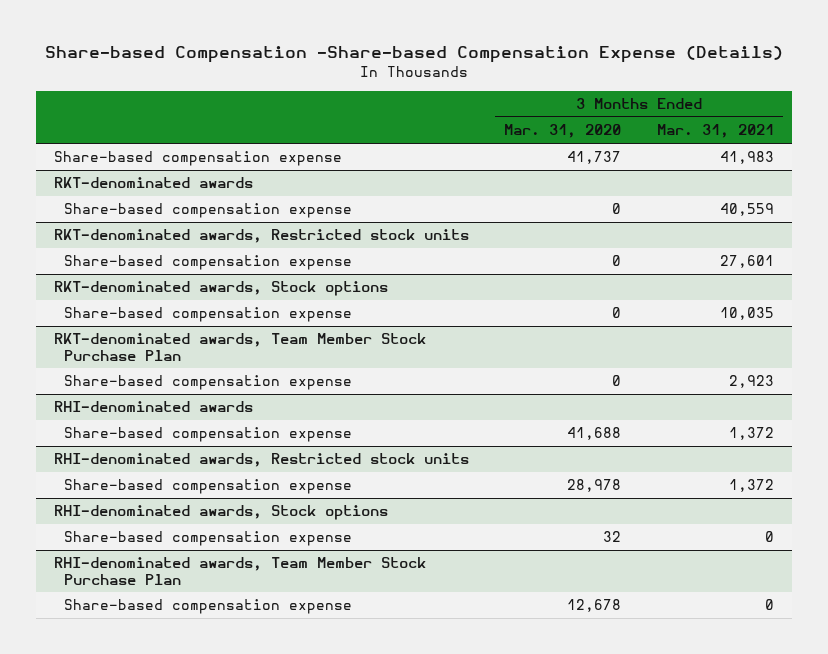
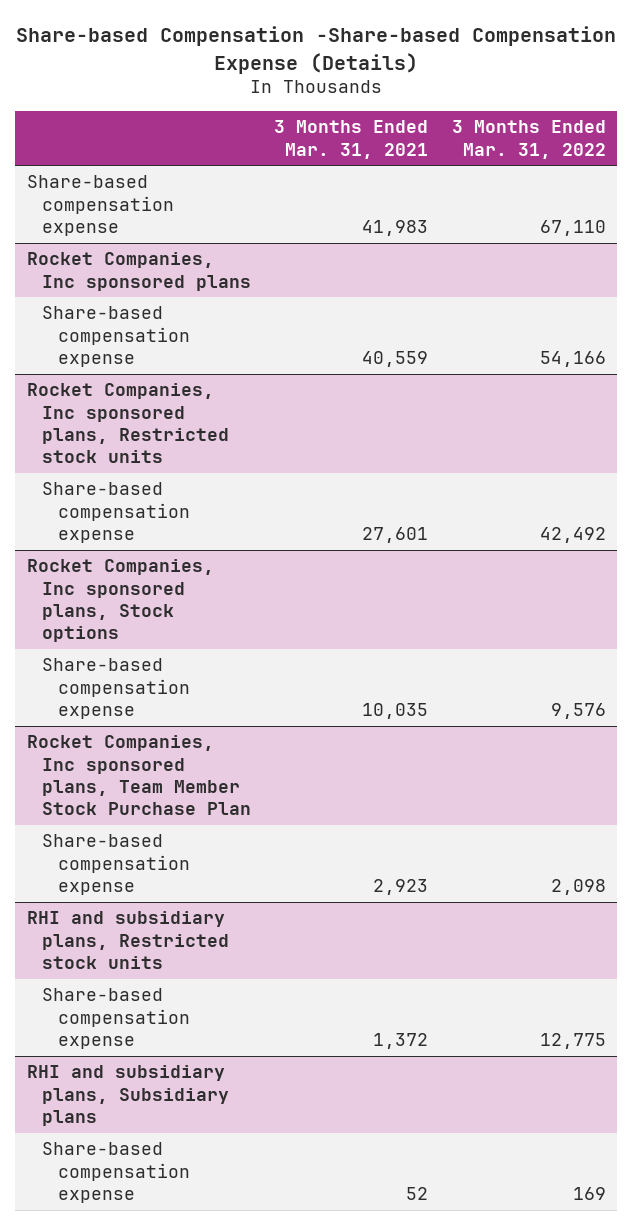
- | 3 Months Ended Mar. 31, 2020 | 3 Months Ended Mar. 31, 2021
+ | 3 Months Ended Mar. 31, 2021 | 3 Months Ended Mar. 31, 2022
- RKT-denominated awards
+ Rocket Companies, Inc sponsored plans
- RKT-denominated awards, Restricted stock units
+ Rocket Companies, Inc sponsored plans, Restricted stock units
- RKT-denominated awards, Stock options
+ Rocket Companies, Inc sponsored plans, Stock options
- RKT-denominated awards, Team Member Stock Purchase Plan
+ Rocket Companies, Inc sponsored plans, Team Member Stock Purchase Plan
- RHI-denominated awards
- Share-based compensation expense | 41,688 | 1,372
- RHI-denominated awards, Restricted stock units
+ RHI and subsidiary plans, Restricted stock units
- RHI-denominated awards, Stock options
- Share-based compensation expense | 32 | 0
- RHI-denominated awards, Team Member Stock Purchase Plan
- Share-based compensation expense | 12,678 | 0
+ RHI and subsidiary plans, Subsidiary plans
+ Share-based compensation expense | 52 | 169

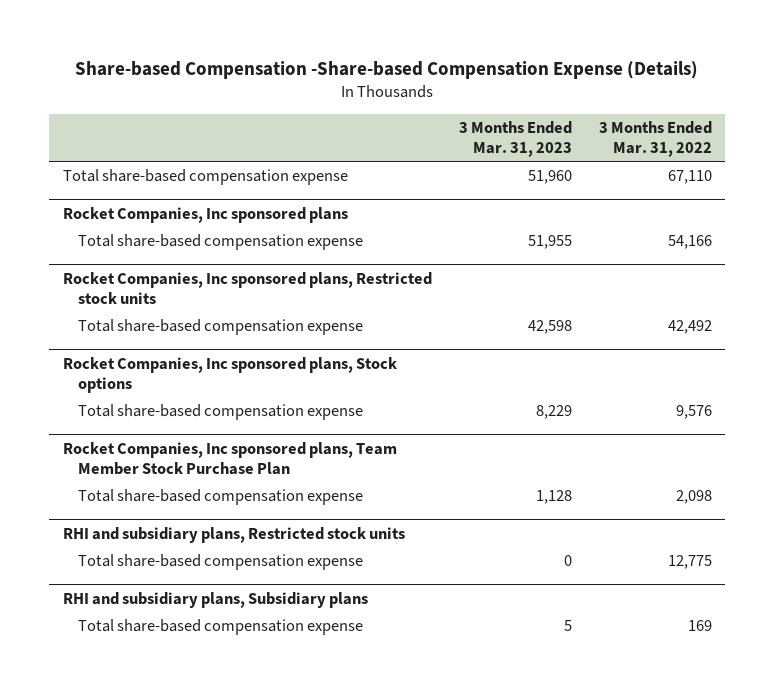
- | 3 Months Ended Mar. 31, 2021 | 3 Months Ended Mar. 31, 2022
+ | 3 Months Ended Mar. 31, 2023 | 3 Months Ended Mar. 31, 2022
- Share-based compensation expense | 41,983 | 67,110
+ Total share-based compensation expense | 51,960 | 67,110
@ Rocket Companies, Inc sponsored plans
- Share-based compensation expense | 40,559 | 54,166
+ Total share-based compensation expense | 51,955 | 54,166
@ Rocket Companies, Inc sponsored plans, Restricted stock units
- Share-based compensation expense | 27,601 | 42,492
+ Total share-based compensation expense | 42,598 | 42,492
@ Rocket Companies, Inc sponsored plans, Stock options
- Share-based compensation expense | 10,035 | 9,576
+ Total share-based compensation expense | 8,229 | 9,576
@ Rocket Companies, Inc sponsored plans, Team Member Stock Purchase Plan
- Share-based compensation expense | 2,923 | 2,098
+ Total share-based compensation expense | 1,128 | 2,098
@ RHI and subsidiary plans, Restricted stock units
- Share-based compensation expense | 1,372 | 12,775
+ Total share-based compensation expense | 0 | 12,775
@ RHI and subsidiary plans, Subsidiary plans
- Share-based compensation expense | 52 | 169
+ Total share-based compensation expense | 5 | 169

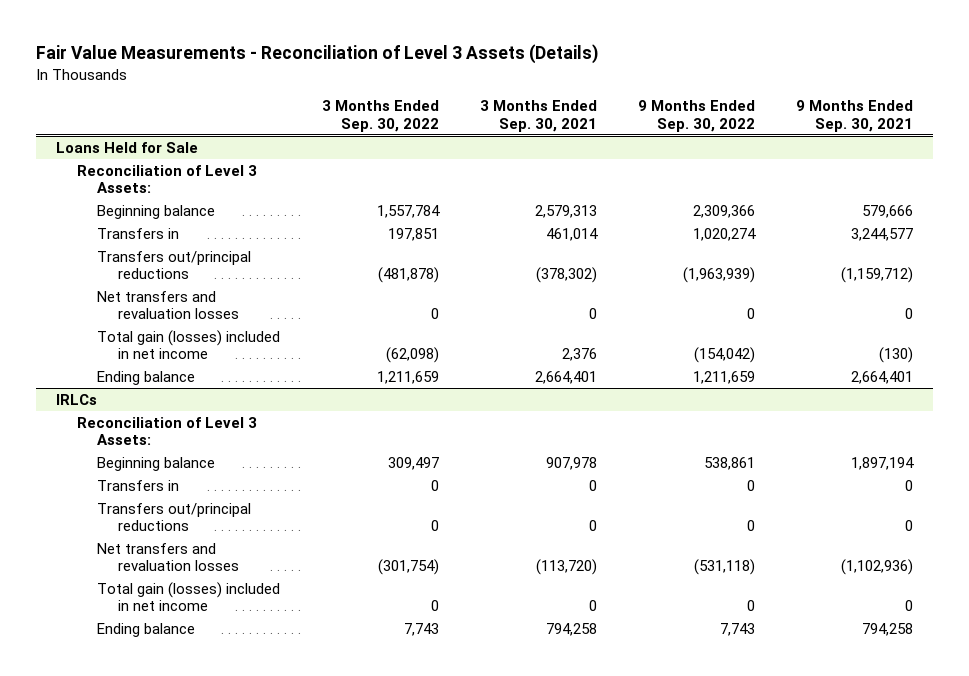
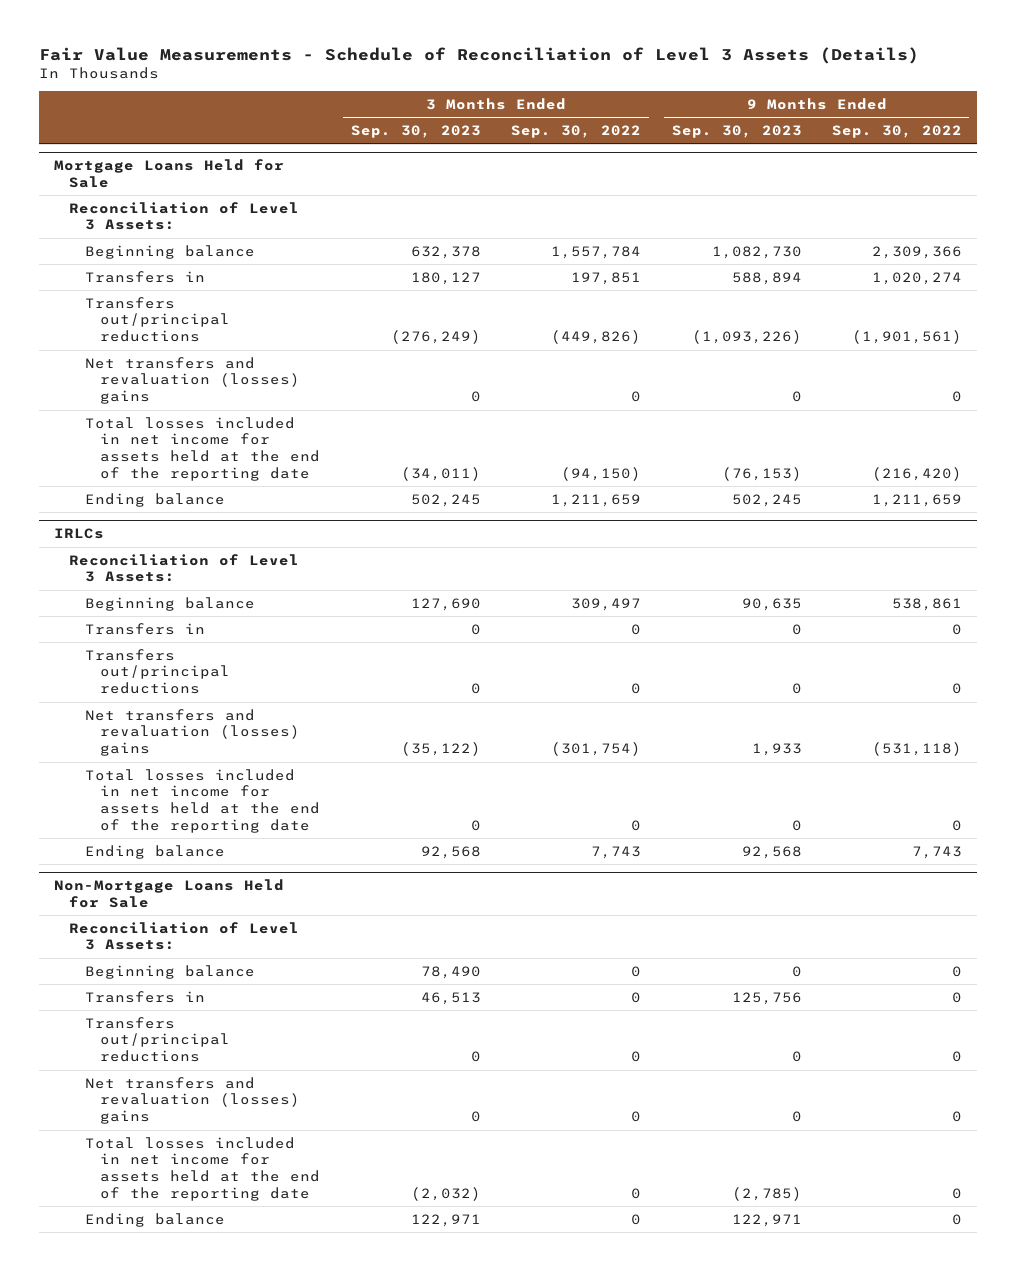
- Fair Value Measurements - Reconciliation of Level 3 Assets (Details)
+ Fair Value Measurements - Schedule of Reconciliation of Level 3 Assets (Details)
- | 3 Months Ended Sep. 30, 2022 | 3 Months Ended Sep. 30, 2021 | 9 Months Ended Sep. 30, 2022 | 9 Months Ended Sep. 30, 2021
+ | 3 Months Ended Sep. 30, 2023 | 3 Months Ended Sep. 30, 2022 | 9 Months Ended Sep. 30, 2023 | 9 Months Ended Sep. 30, 2022
- Loans Held for Sale
+ Mortgage Loans Held for Sale
- Transfers out/principal reductions | (481,878) | (378,302) | (1,963,939) | (1,159,712)
- Net transfers and revaluation losses | 0 | 0 | 0 | 0
- Total gain (losses) included in net income | (62,098) | 2,376 | (154,042) | (130)
+ Transfers out/principal reductions | (276,249) | (449,826) | (1,093,226) | (1,901,561)
+ Net transfers and revaluation (losses) gains | 0 | 0 | 0 | 0
+ Total losses included in net income for assets held at the end of the reporting date | (34,011) | (94,150) | (76,153) | (216,420)
@ IRLCs
- Net transfers and revaluation losses | (301,754) | (113,720) | (531,118) | (1,102,936)
- Total gain (losses) included in net income | 0 | 0 | 0 | 0
+ Net transfers and revaluation (losses) gains | (35,122) | (301,754) | 1,933 | (531,118)
+ Total losses included in net income for assets held at the end of the reporting date | 0 | 0 | 0 | 0
+ Non-Mortgage Loans Held for Sale
+ Reconciliation of Level 3 Assets:
+ Beginning balance | 78,490 | 0 | 0 | 0
+ Transfers in | 46,513 | 0 | 125,756 | 0
+ Transfers out/principal reductions | 0 | 0 | 0 | 0
+ Net transfers and revaluation (losses) gains | 0 | 0 | 0 | 0
+ Total losses included in net income for assets held at the end of the reporting date | (2,032) | 0 | (2,785) | 0
+ Ending balance | 122,971 | 0 | 122,971 | 0

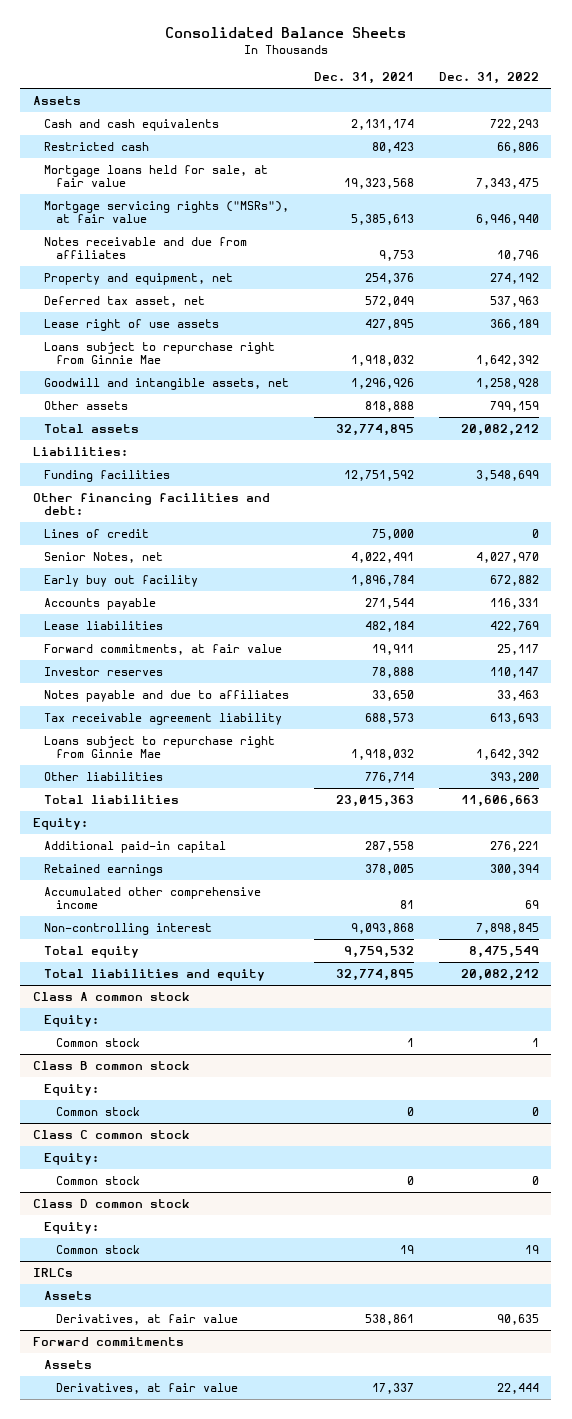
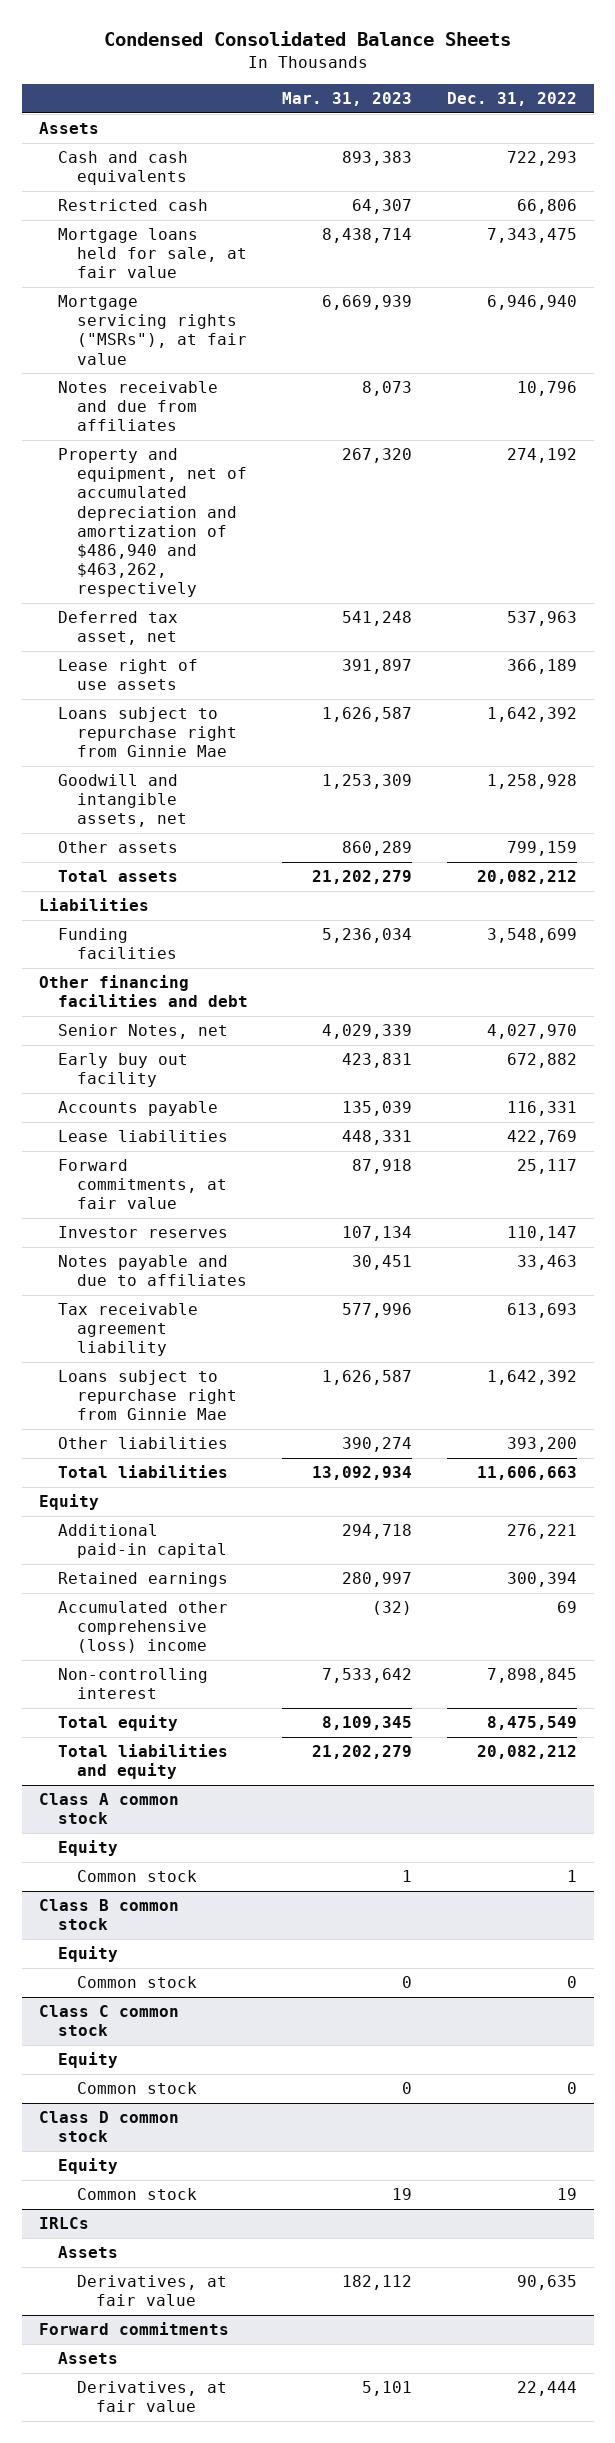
- Consolidated Balance Sheets
+ Condensed Consolidated Balance Sheets
- | Dec. 31, 2021 | Dec. 31, 2022
+ | Mar. 31, 2023 | Dec. 31, 2022
- Property and equipment, net | 254,376 | 274,192
+ Property and equipment, net of accumulated depreciation and amortization of $486,940 and $463,262, respectively | 267,320 | 274,192
- Liabilities:
+ Liabilities
- Other financing facilities and debt:
- Lines of credit | 75,000 | 0
+ Other financing facilities and debt
- Equity:
+ Equity
- Accumulated other comprehensive income | 81 | 69
+ Accumulated other comprehensive (loss) income | (32) | 69
@ Class A common stock
- Equity:
+ Equity
@ Class B common stock
- Equity:
+ Equity
@ Class C common stock
- Equity:
+ Equity
@ Class D common stock
- Equity:
+ Equity

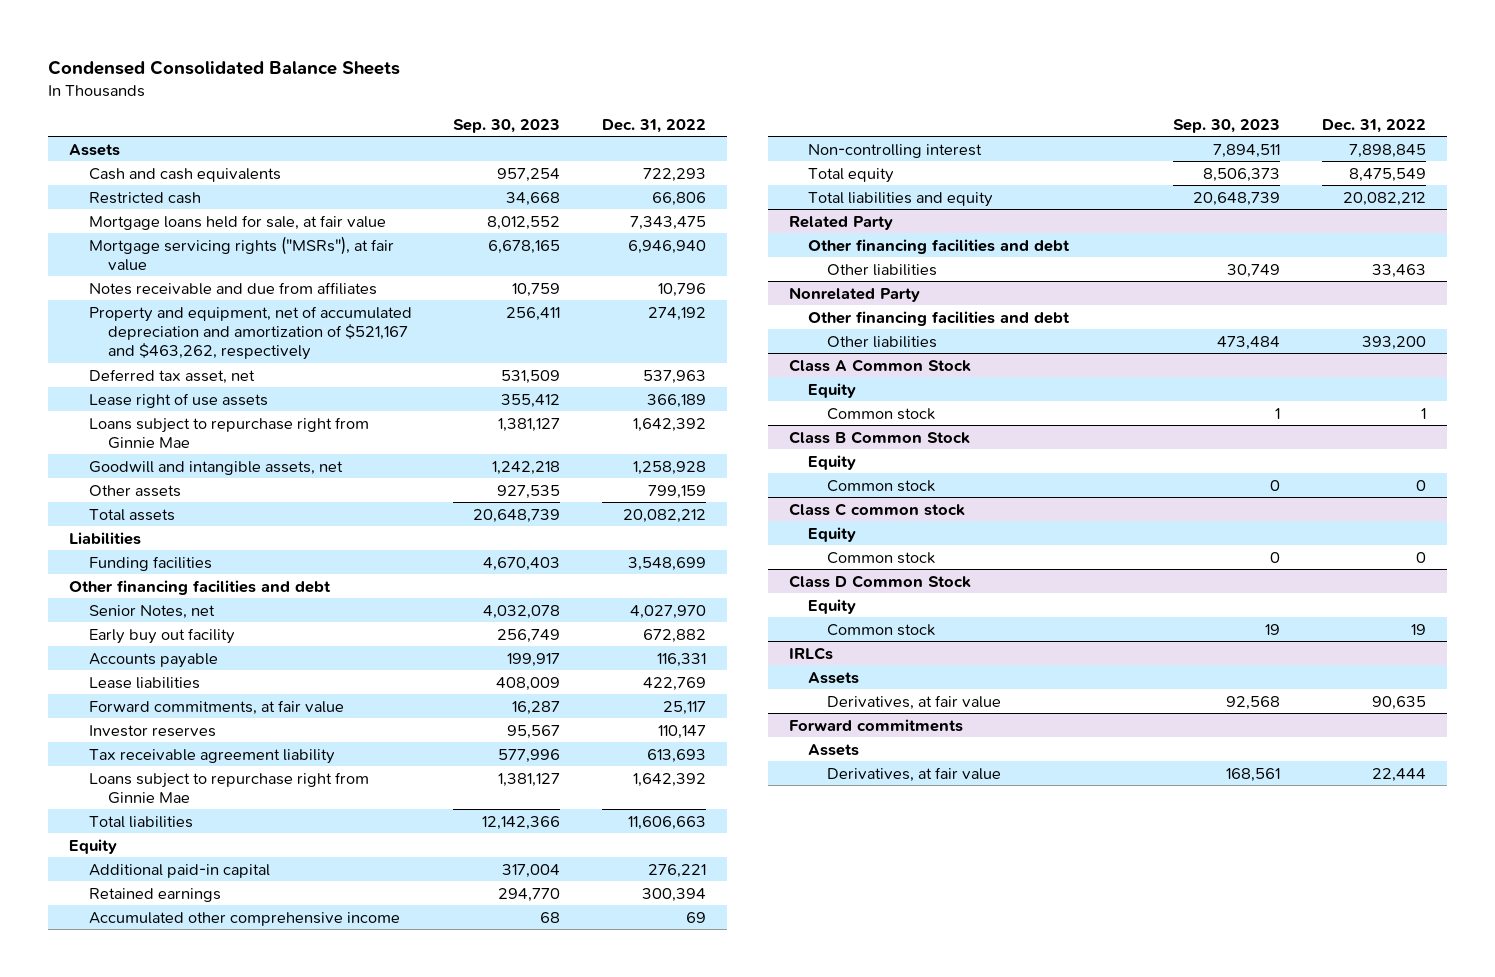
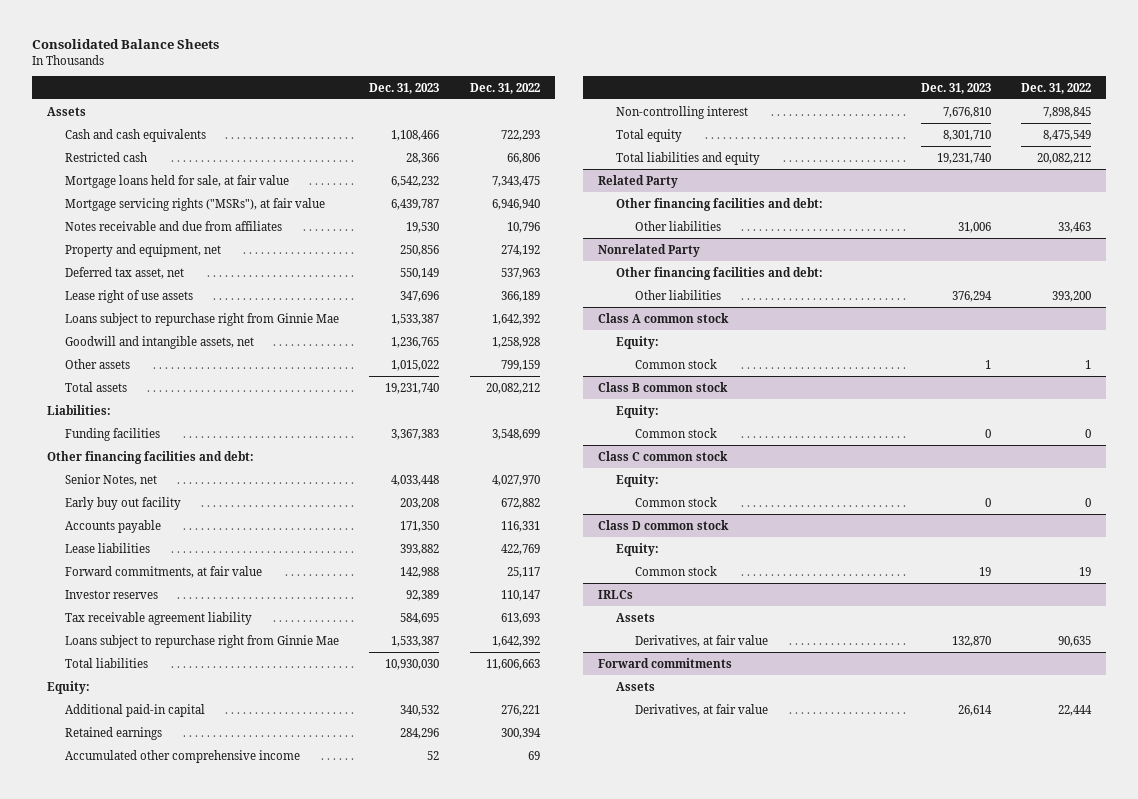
- Condensed Consolidated Balance Sheets
+ Consolidated Balance Sheets
- | Sep. 30, 2023 | Dec. 31, 2022
+ | Dec. 31, 2023 | Dec. 31, 2022
- Property and equipment, net of accumulated depreciation and amortization of $521,167 and $463,262, respectively | 256,411 | 274,192
+ Property and equipment, net | 250,856 | 274,192
- Liabilities
+ Liabilities:
- Other financing facilities and debt
+ Other financing facilities and debt:
- Equity
+ Equity:
@ Related Party
- Other financing facilities and debt
+ Other financing facilities and debt:
@ Nonrelated Party
- Other financing facilities and debt
+ Other financing facilities and debt:
- Class A Common Stock
- Equity
+ Class A common stock
+ Equity:
- Class B Common Stock
- Equity
+ Class B common stock
+ Equity:
@ Class C common stock
- Equity
+ Equity:
- Class D Common Stock
- Equity
+ Class D common stock
+ Equity:

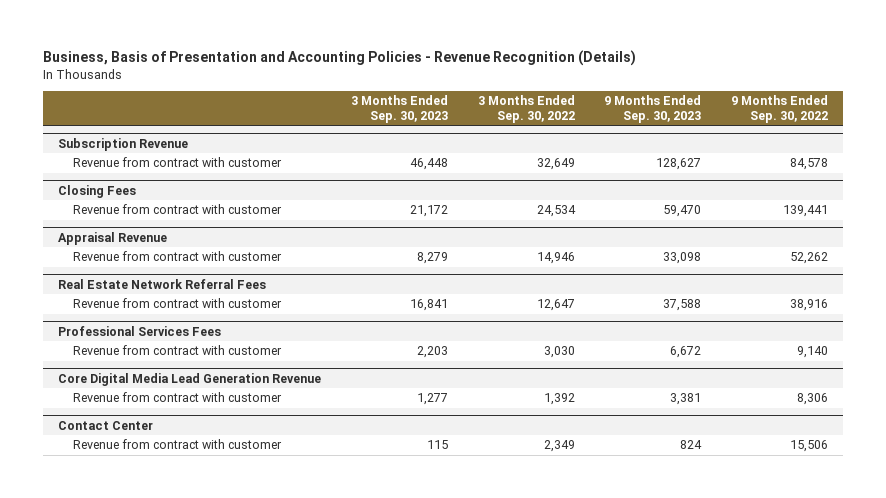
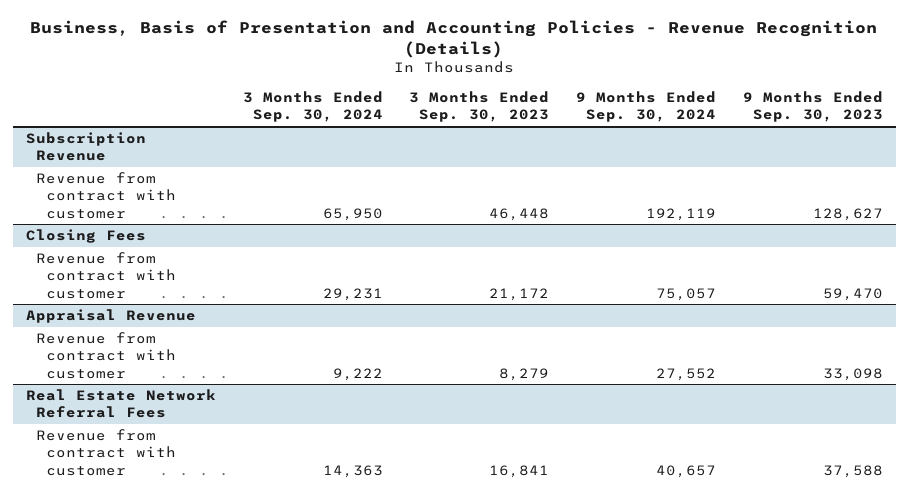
- | 3 Months Ended Sep. 30, 2023 | 3 Months Ended Sep. 30, 2022 | 9 Months Ended Sep. 30, 2023 | 9 Months Ended Sep. 30, 2022
+ | 3 Months Ended Sep. 30, 2024 | 3 Months Ended Sep. 30, 2023 | 9 Months Ended Sep. 30, 2024 | 9 Months Ended Sep. 30, 2023
- Professional Services Fees
- Revenue from contract with customer | 2,203 | 3,030 | 6,672 | 9,140
- Core Digital Media Lead Generation Revenue
- Revenue from contract with customer | 1,277 | 1,392 | 3,381 | 8,306
- Contact Center
- Revenue from contract with customer | 115 | 2,349 | 824 | 15,506

